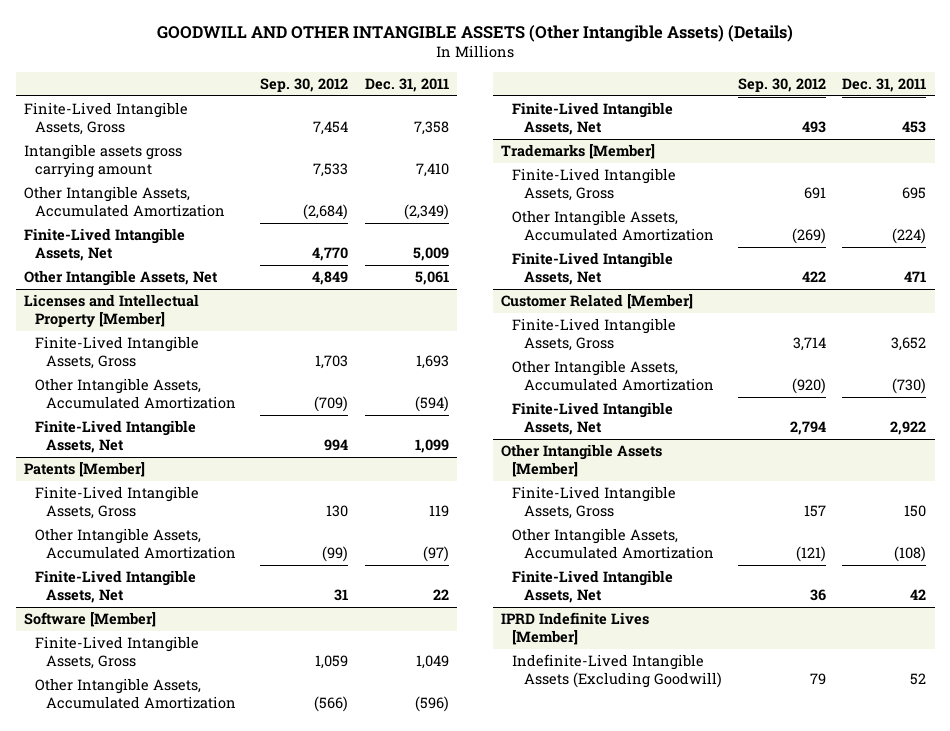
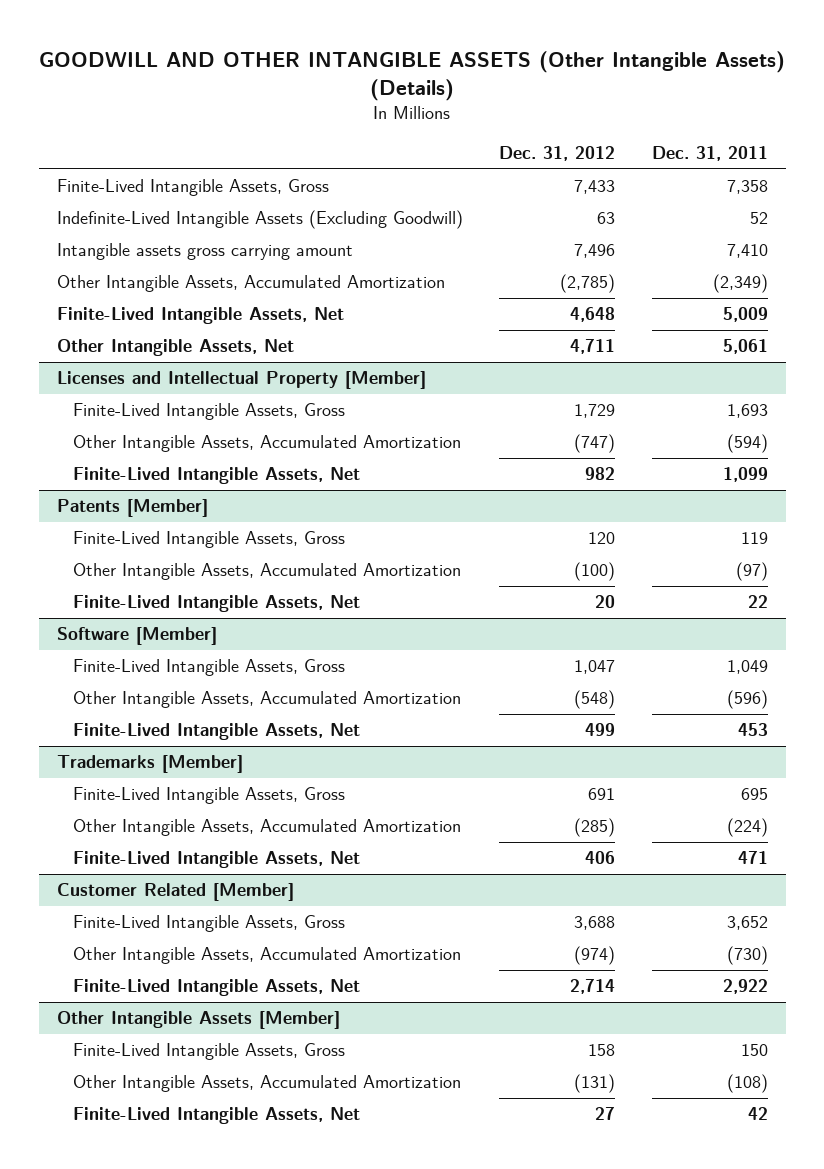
- | Sep. 30, 2012 | Dec. 31, 2011
+ | Dec. 31, 2012 | Dec. 31, 2011
+ Indefinite-Lived Intangible Assets (Excluding Goodwill) | 63 | 52
- IPRD Indefinite Lives [Member]
- Indefinite-Lived Intangible Assets (Excluding Goodwill) | 79 | 52

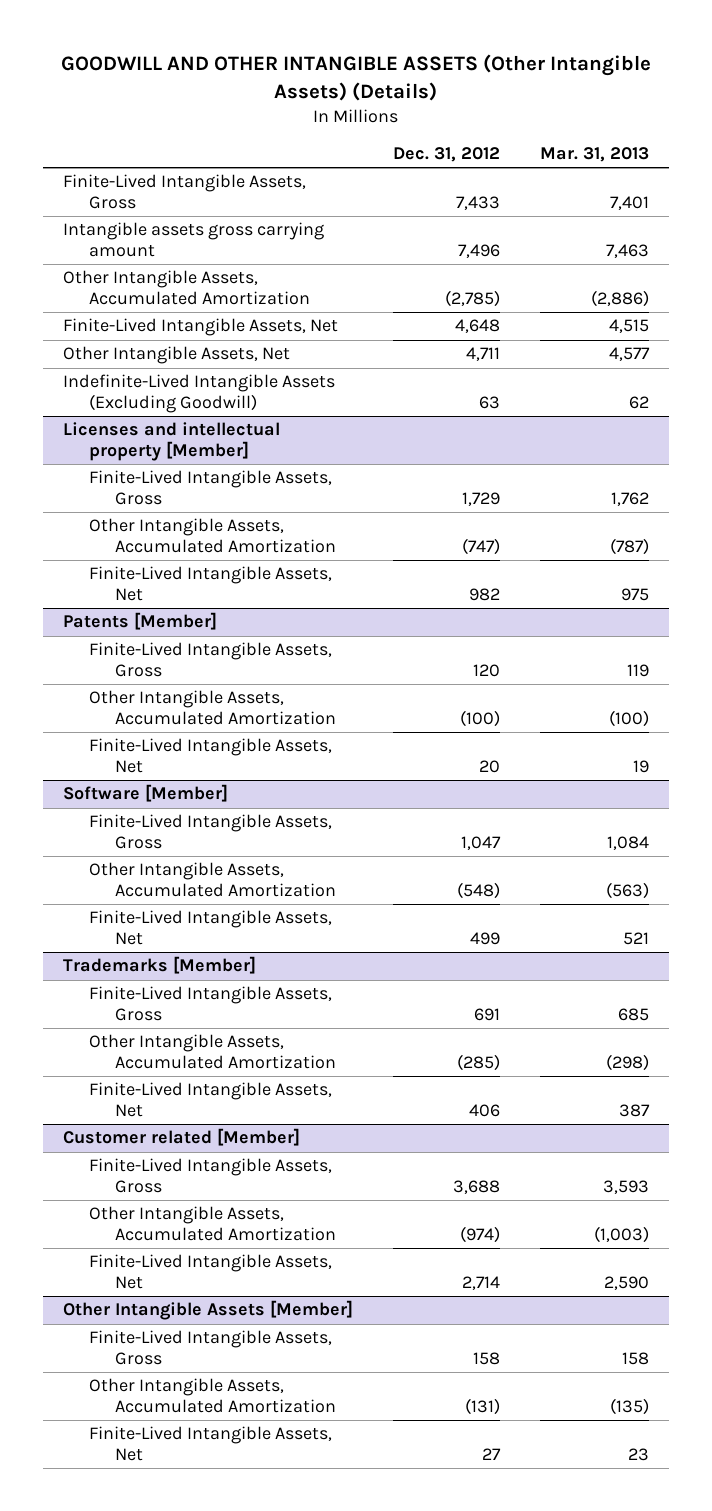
- | Dec. 31, 2012 | Dec. 31, 2011
+ | Dec. 31, 2012 | Mar. 31, 2013
- Licenses and Intellectual Property [Member]
moved down: Indefinite-Lived Intangible Assets (Excluding Goodwill) | 63 | 62
+ Licenses and intellectual property [Member]
- Customer Related [Member]
+ Customer related [Member]

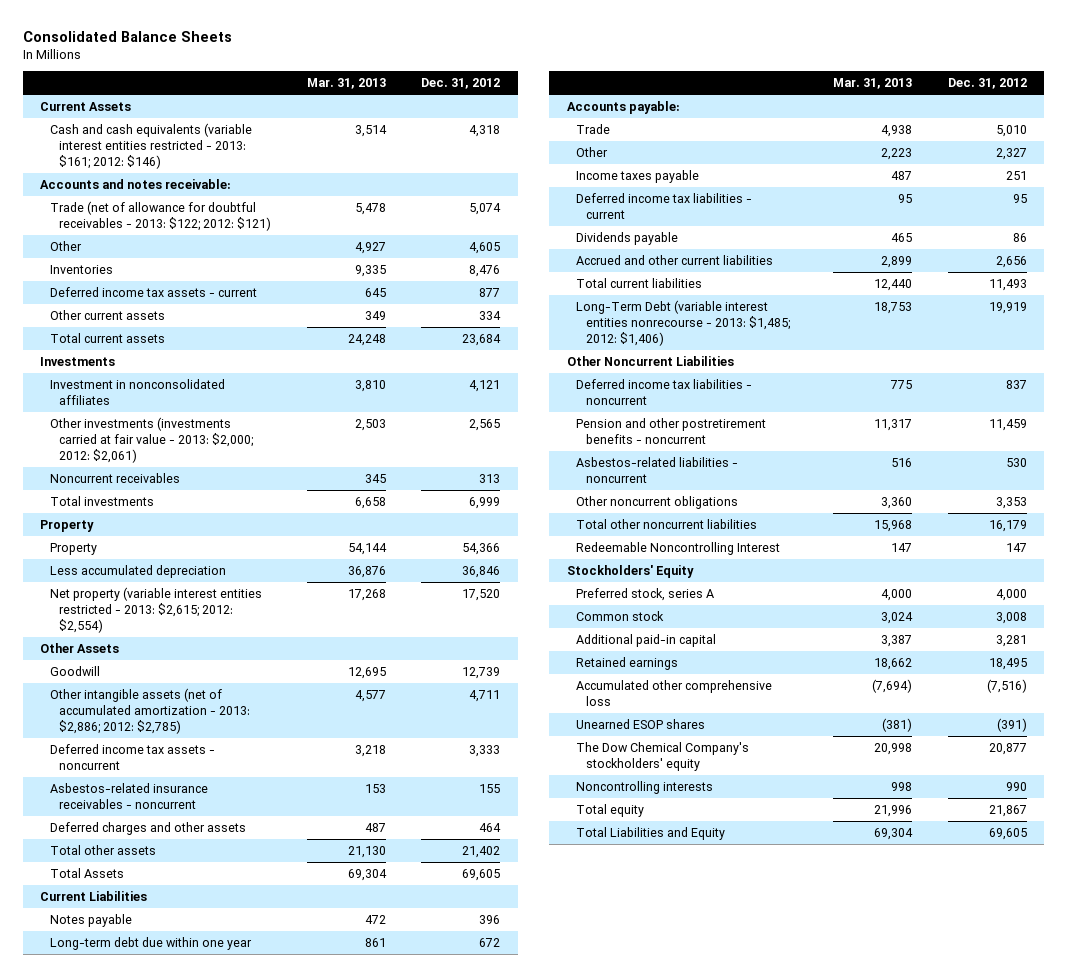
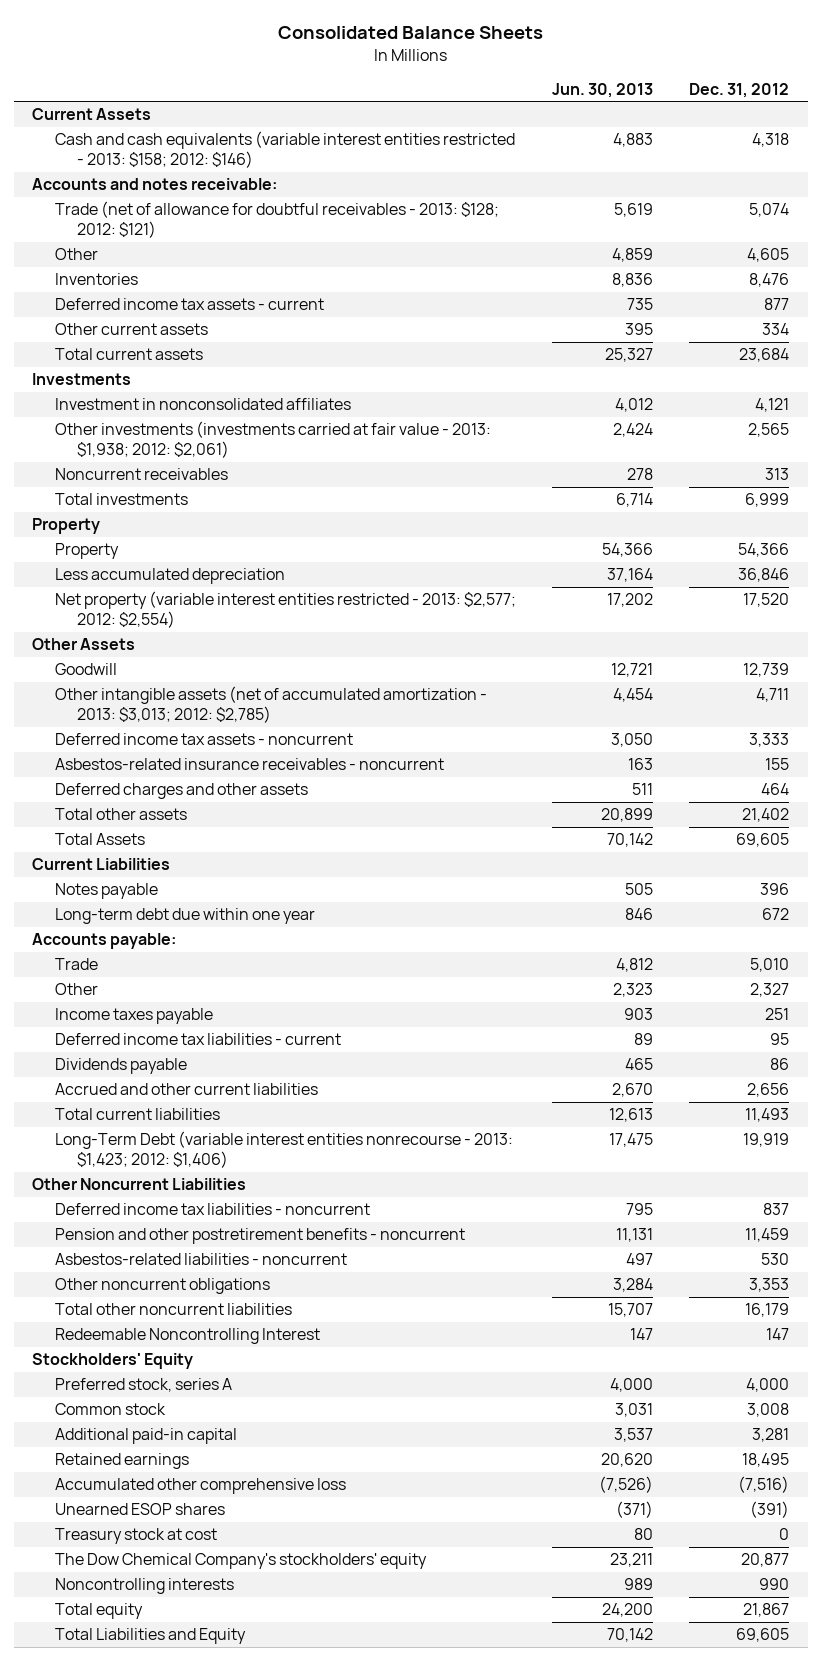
- | Mar. 31, 2013 | Dec. 31, 2012
+ | Jun. 30, 2013 | Dec. 31, 2012
- Cash and cash equivalents (variable interest entities restricted - 2013: $161; 2012: $146) | 3,514 | 4,318
+ Cash and cash equivalents (variable interest entities restricted - 2013: $158; 2012: $146) | 4,883 | 4,318
- Trade (net of allowance for doubtful receivables - 2013: $122; 2012: $121) | 5,478 | 5,074
+ Trade (net of allowance for doubtful receivables - 2013: $128; 2012: $121) | 5,619 | 5,074
- Other investments (investments carried at fair value - 2013: $2,000; 2012: $2,061) | 2,503 | 2,565
+ Other investments (investments carried at fair value - 2013: $1,938; 2012: $2,061) | 2,424 | 2,565
- Net property (variable interest entities restricted - 2013: $2,615; 2012: $2,554) | 17,268 | 17,520
+ Net property (variable interest entities restricted - 2013: $2,577; 2012: $2,554) | 17,202 | 17,520
- Other intangible assets (net of accumulated amortization - 2013: $2,886; 2012: $2,785) | 4,577 | 4,711
+ Other intangible assets (net of accumulated amortization - 2013: $3,013; 2012: $2,785) | 4,454 | 4,711
- Long-Term Debt (variable interest entities nonrecourse - 2013: $1,485; 2012: $1,406) | 18,753 | 19,919
+ Long-Term Debt (variable interest entities nonrecourse - 2013: $1,423; 2012: $1,406) | 17,475 | 19,919
+ Treasury stock at cost | 80 | 0

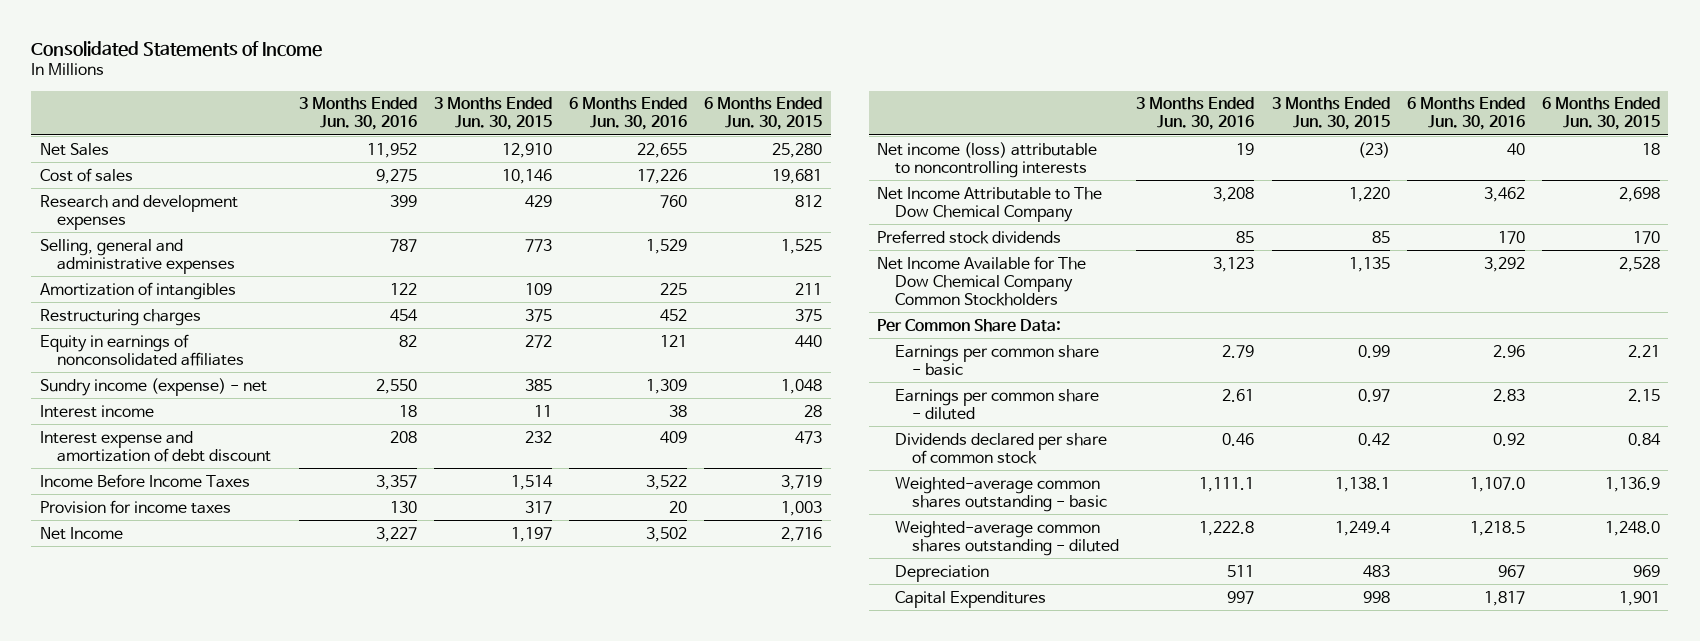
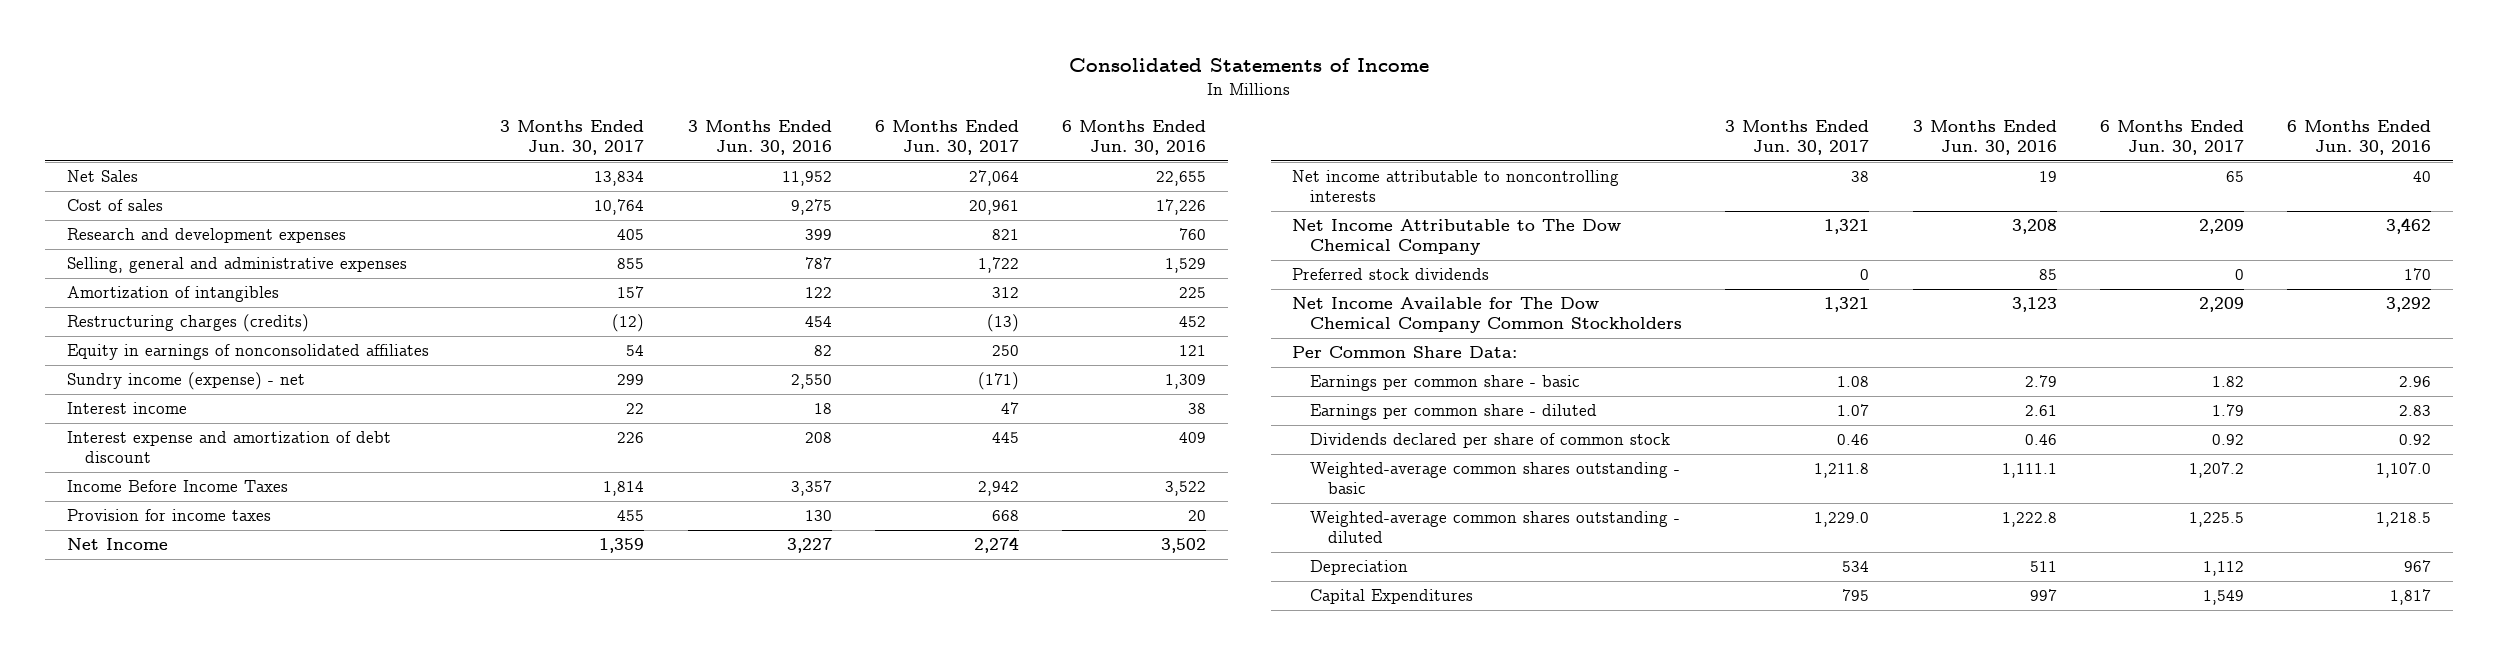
- | 3 Months Ended Jun. 30, 2016 | 3 Months Ended Jun. 30, 2015 | 6 Months Ended Jun. 30, 2016 | 6 Months Ended Jun. 30, 2015
+ | 3 Months Ended Jun. 30, 2017 | 3 Months Ended Jun. 30, 2016 | 6 Months Ended Jun. 30, 2017 | 6 Months Ended Jun. 30, 2016
- Restructuring charges | 454 | 375 | 452 | 375
+ Restructuring charges (credits) | (12) | 454 | (13) | 452
- Net income (loss) attributable to noncontrolling interests | 19 | (23) | 40 | 18
+ Net income attributable to noncontrolling interests | 38 | 19 | 65 | 40

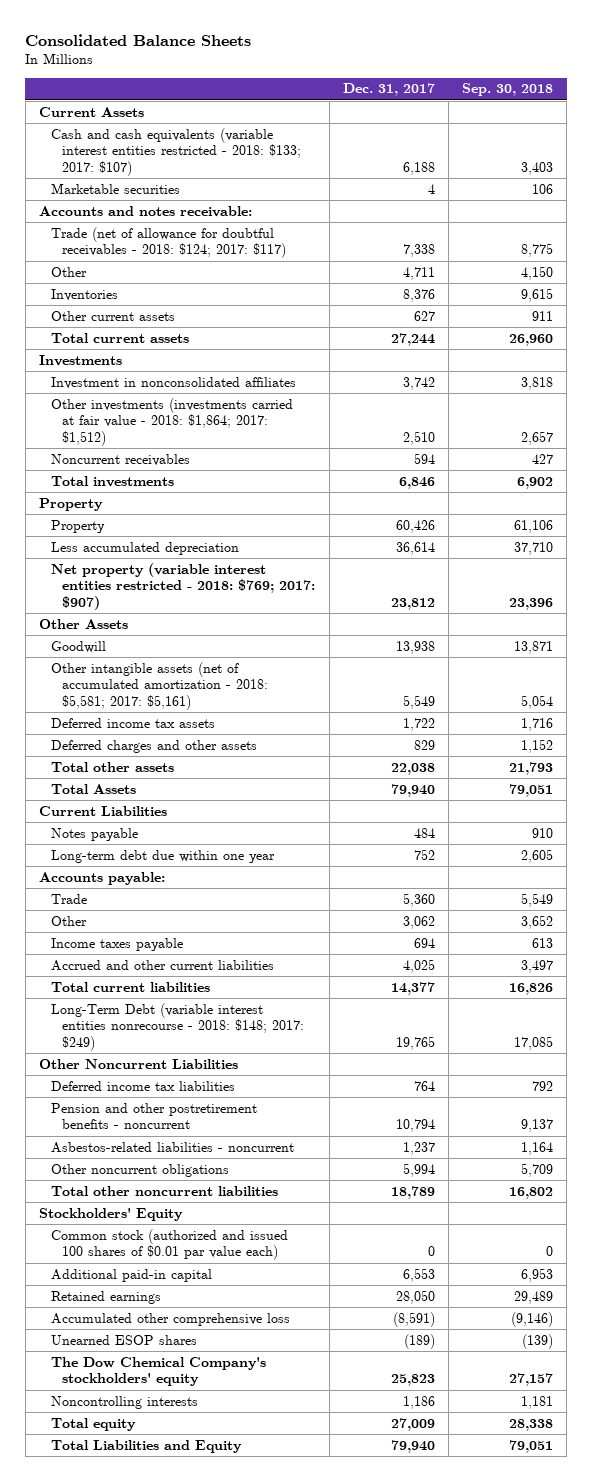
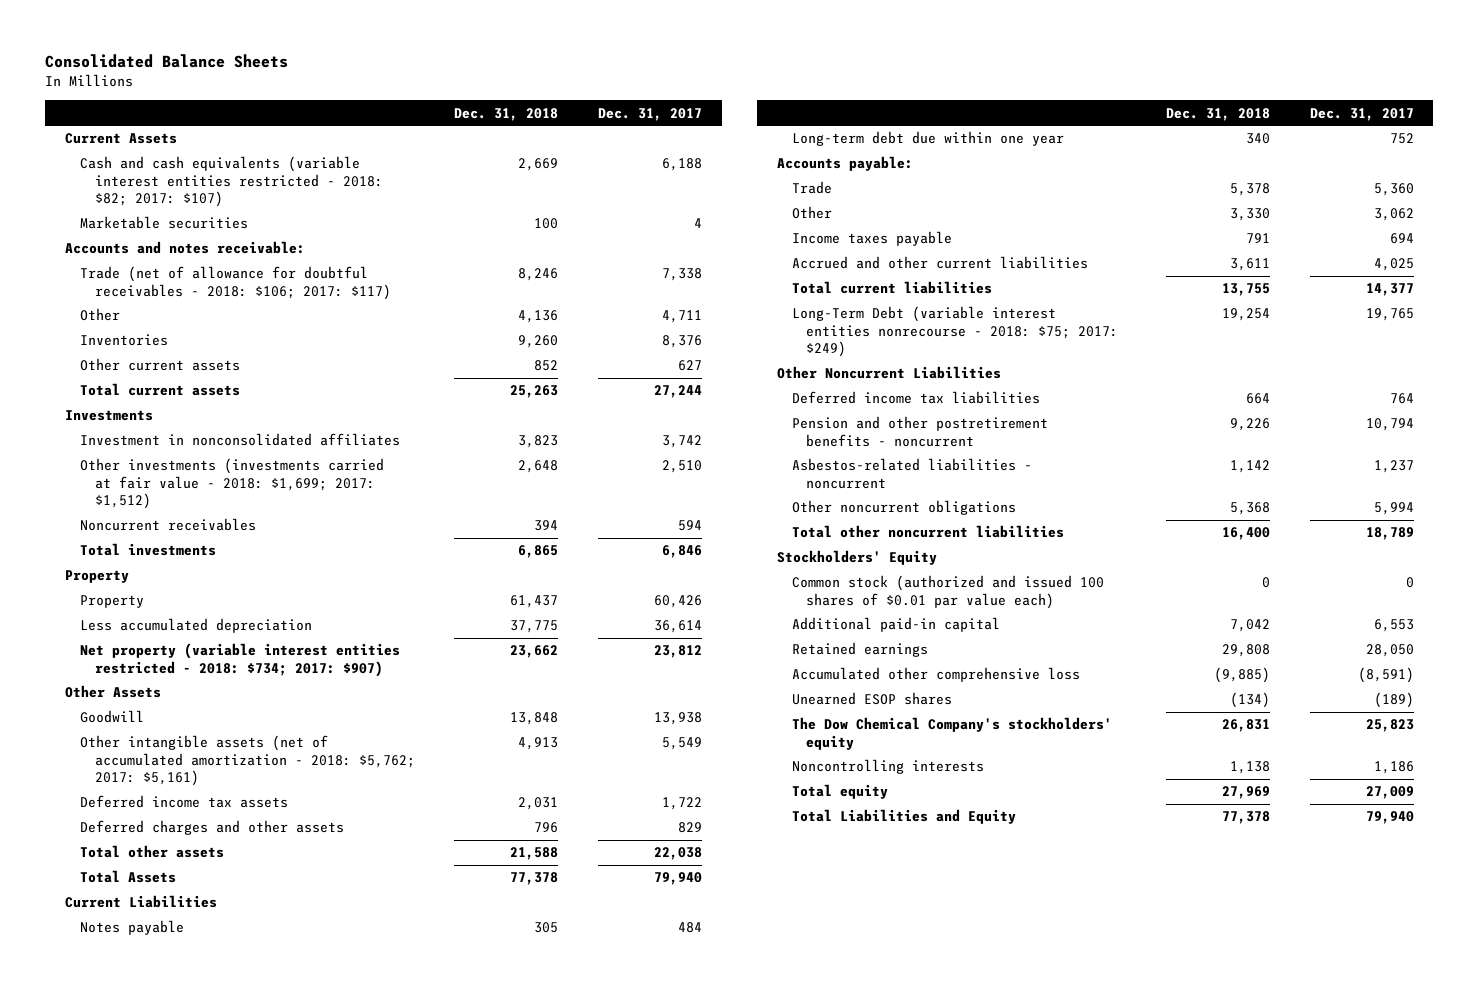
- | Dec. 31, 2017 | Sep. 30, 2018
+ | Dec. 31, 2018 | Dec. 31, 2017
- Cash and cash equivalents (variable interest entities restricted - 2018: $133; 2017: $107) | 6,188 | 3,403
+ Cash and cash equivalents (variable interest entities restricted - 2018: $82; 2017: $107) | 2,669 | 6,188
- Trade (net of allowance for doubtful receivables - 2018: $124; 2017: $117) | 7,338 | 8,775
+ Trade (net of allowance for doubtful receivables - 2018: $106; 2017: $117) | 8,246 | 7,338
- Other investments (investments carried at fair value - 2018: $1,864; 2017: $1,512) | 2,510 | 2,657
+ Other investments (investments carried at fair value - 2018: $1,699; 2017: $1,512) | 2,648 | 2,510
- Net property (variable interest entities restricted - 2018: $769; 2017: $907) | 23,812 | 23,396
+ Net property (variable interest entities restricted - 2018: $734; 2017: $907) | 23,662 | 23,812
- Other intangible assets (net of accumulated amortization - 2018: $5,581; 2017: $5,161) | 5,549 | 5,054
+ Other intangible assets (net of accumulated amortization - 2018: $5,762; 2017: $5,161) | 4,913 | 5,549
- Long-Term Debt (variable interest entities nonrecourse - 2018: $148; 2017: $249) | 19,765 | 17,085
+ Long-Term Debt (variable interest entities nonrecourse - 2018: $75; 2017: $249) | 19,254 | 19,765

